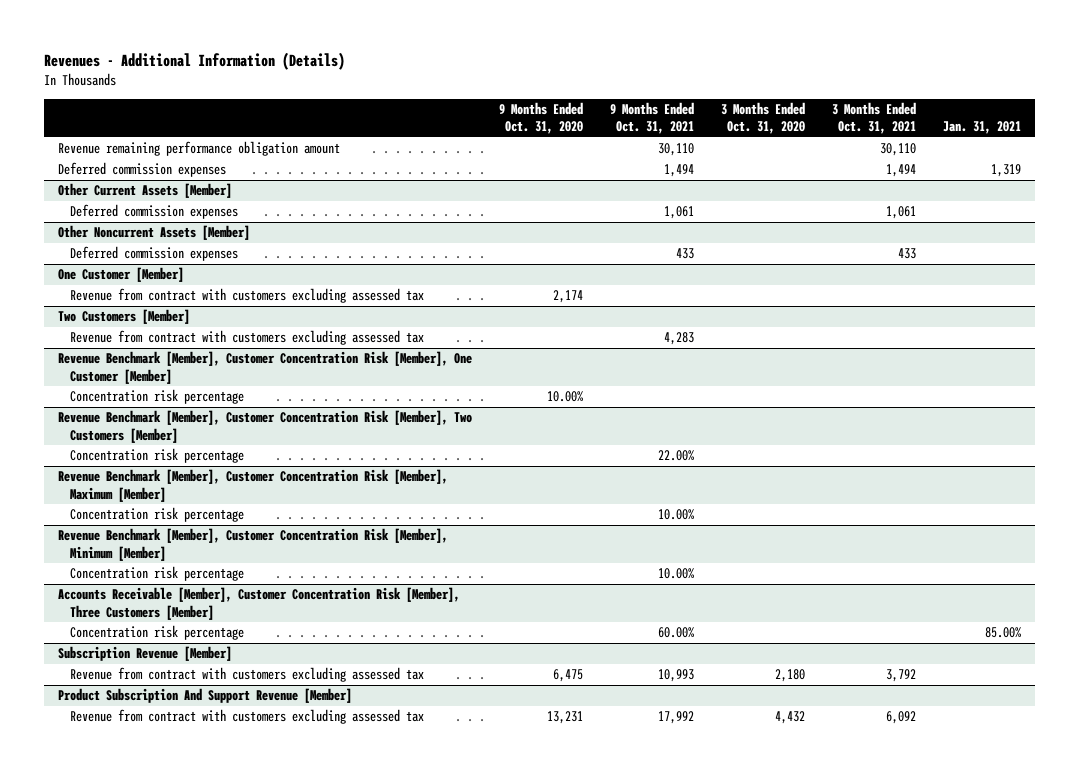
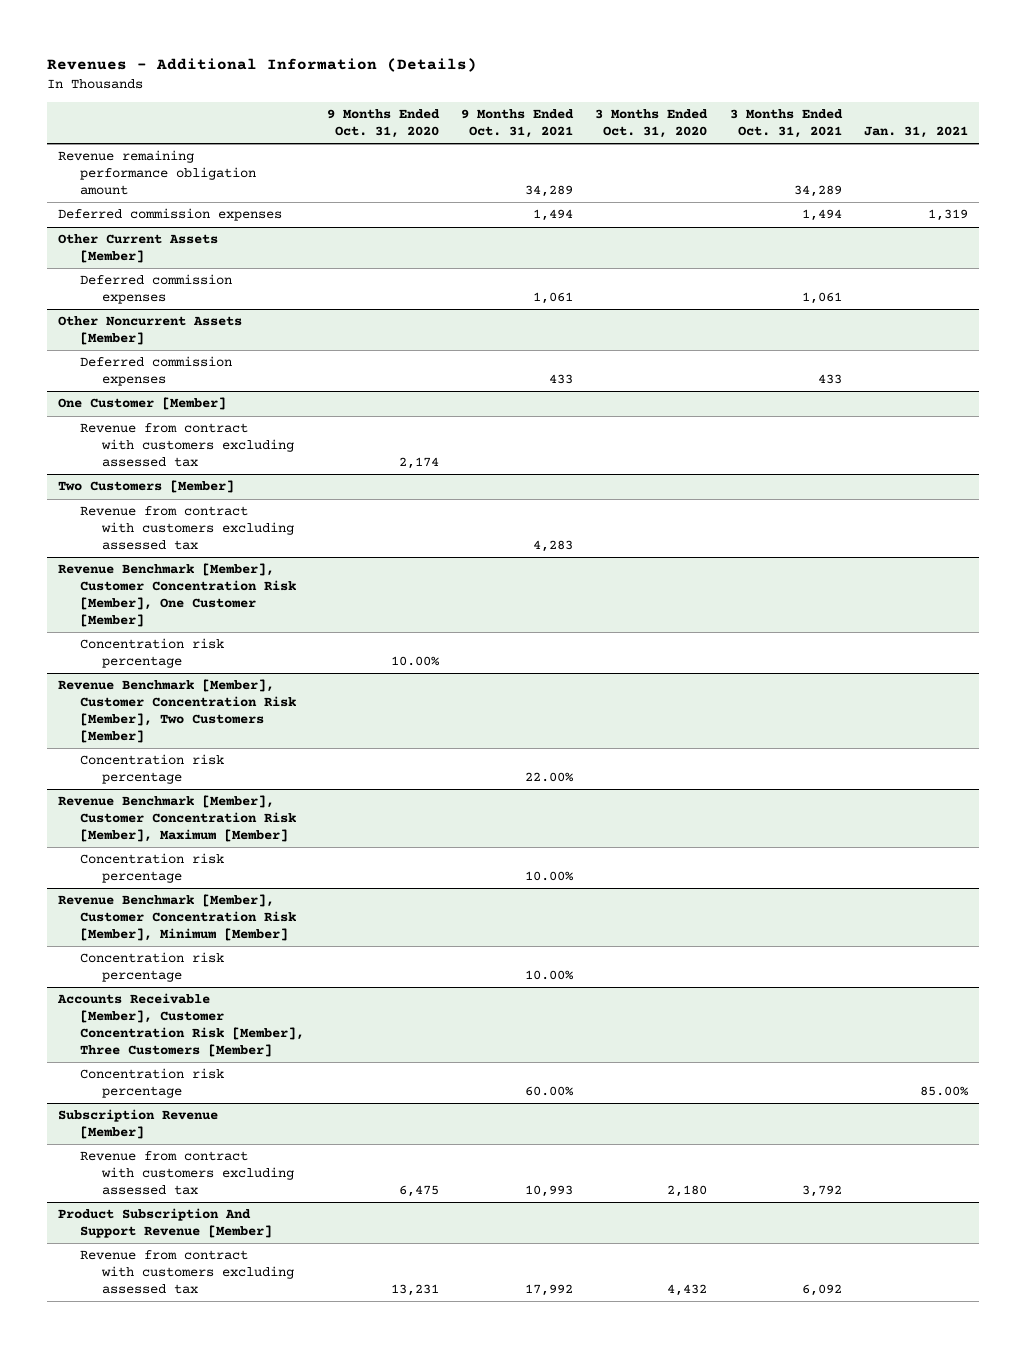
- Revenue remaining performance obligation amount | | 30,110 | | 30,110 |
+ Revenue remaining performance obligation amount | | 34,289 | | 34,289 |

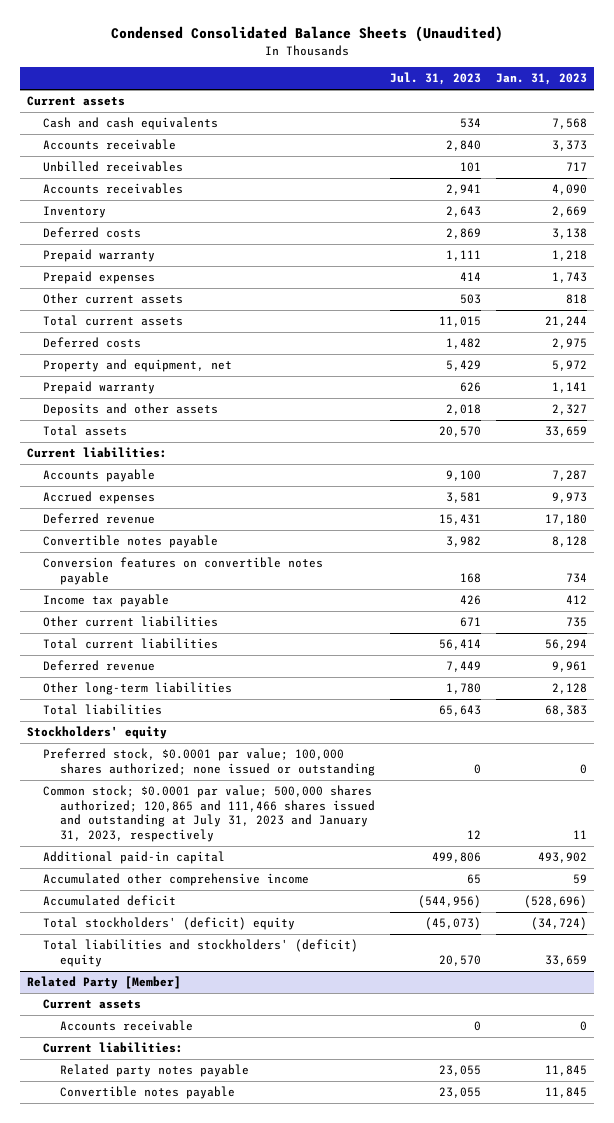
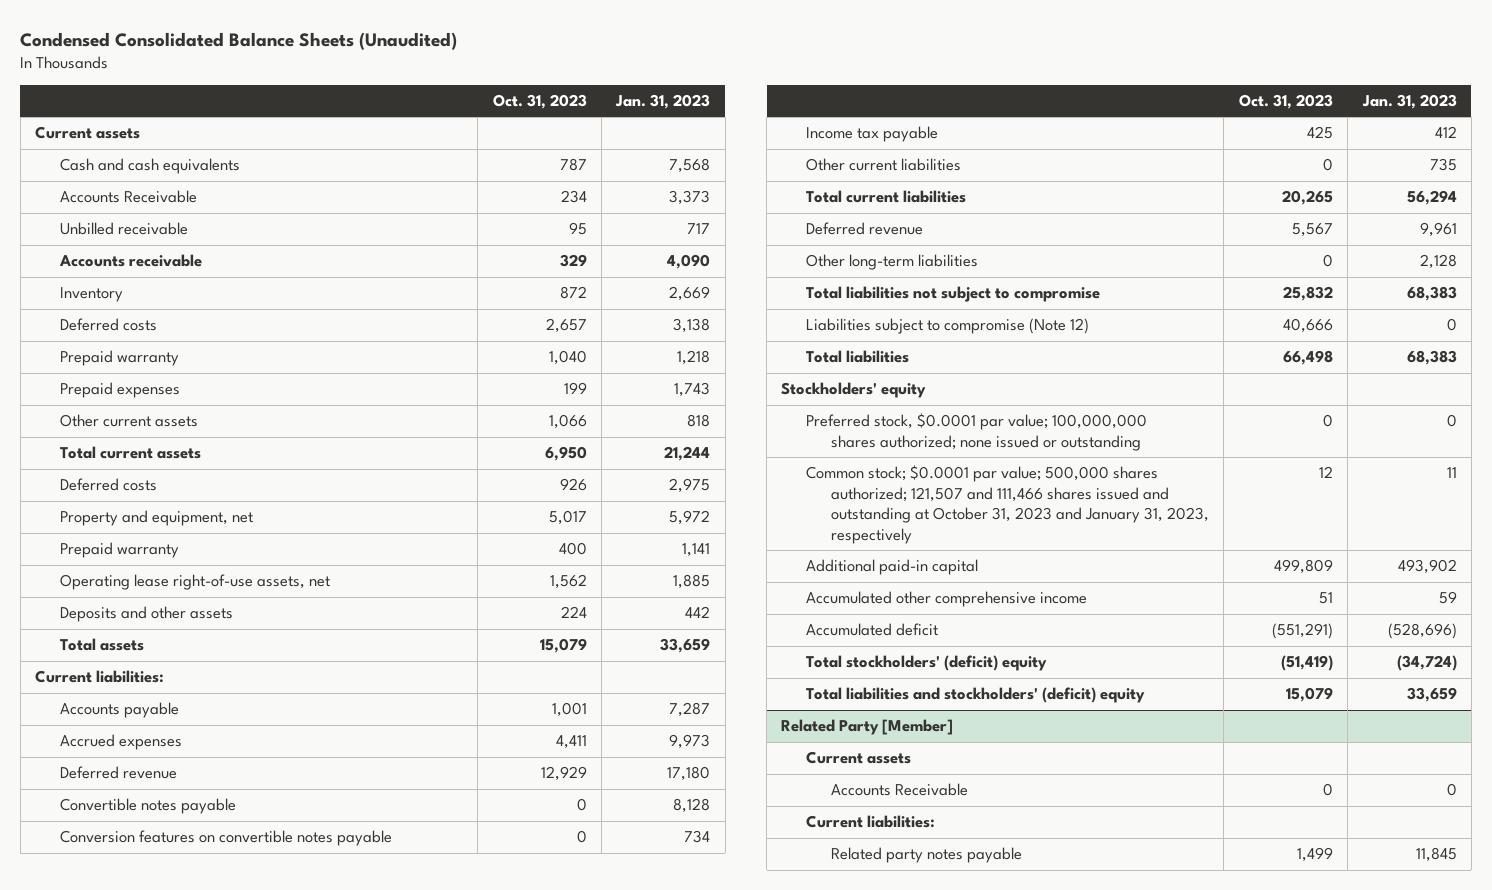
- | Jul. 31, 2023 | Jan. 31, 2023
+ | Oct. 31, 2023 | Jan. 31, 2023
- Accounts receivable | 2,840 | 3,373
- Unbilled receivables | 101 | 717
- Accounts receivables | 2,941 | 4,090
+ Accounts Receivable | 234 | 3,373
+ Unbilled receivable | 95 | 717
+ Accounts receivable | 329 | 4,090
- Deposits and other assets | 2,018 | 2,327
+ Operating lease right-of-use assets, net | 1,562 | 1,885
+ Deposits and other assets | 224 | 442
+ Total liabilities not subject to compromise | 25,832 | 68,383
+ Liabilities subject to compromise (Note 12) | 40,666 | 0
- Preferred stock, $0.0001 par value; 100,000 shares authorized; none issued or outstanding | 0 | 0
- Common stock; $0.0001 par value; 500,000 shares authorized; 120,865 and 111,466 shares issued and outstanding at July 31, 2023 and January 31, 2023, respectively | 12 | 11
+ Preferred stock, $0.0001 par value; 100,000,000 shares authorized; none issued or outstanding | 0 | 0
+ Common stock; $0.0001 par value; 500,000 shares authorized; 121,507 and 111,466 shares issued and outstanding at October 31, 2023 and January 31, 2023, respectively | 12 | 11
@ Related Party [Member]
- Accounts receivable | 0 | 0
+ Accounts Receivable | 0 | 0
- Convertible notes payable | 23,055 | 11,845

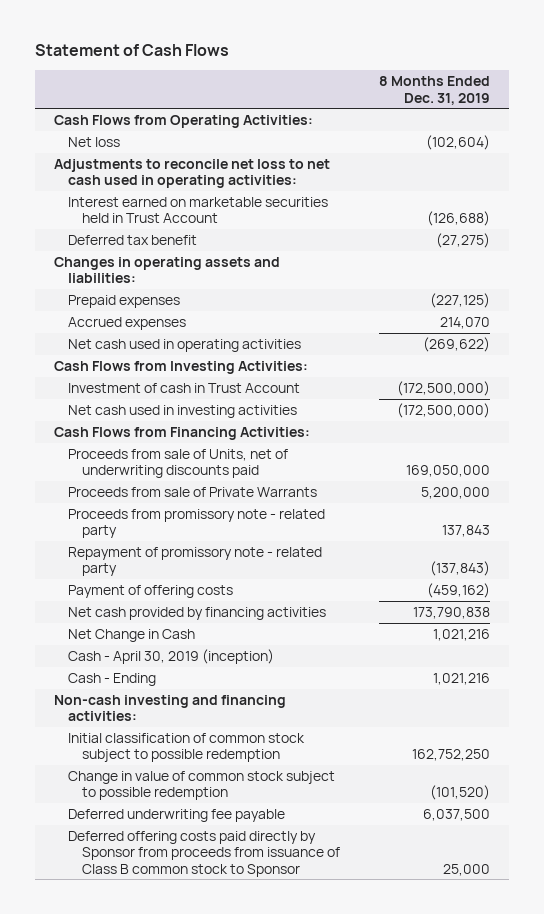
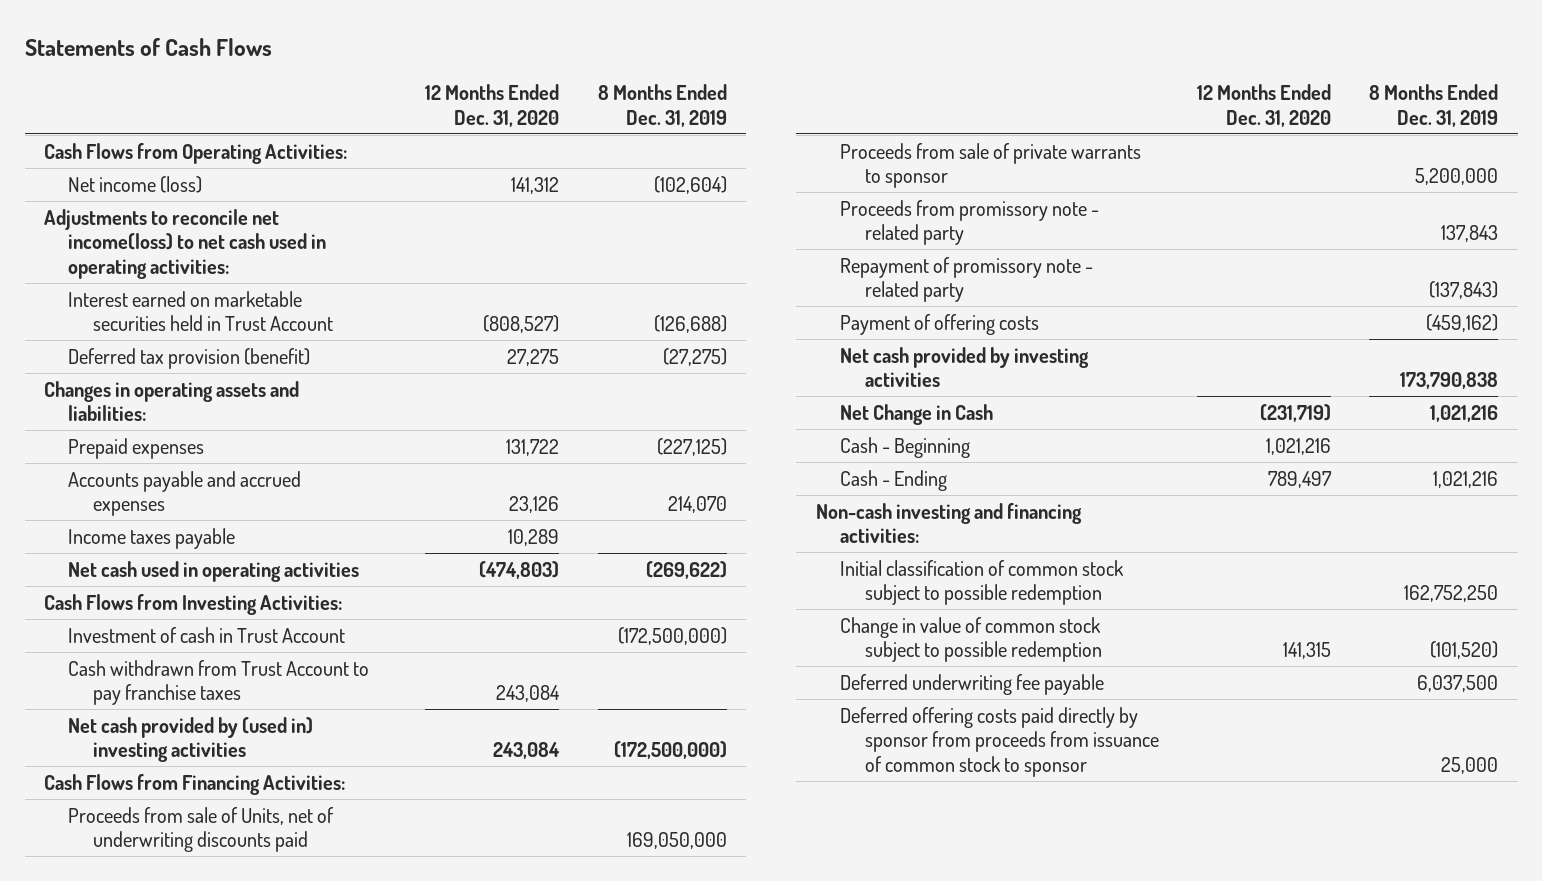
- Statement of Cash Flows
+ Statements of Cash Flows
- | 8 Months Ended Dec. 31, 2019
+ | 12 Months Ended Dec. 31, 2020 | 8 Months Ended Dec. 31, 2019
- Net loss | (102,604)
- Adjustments to reconcile net loss to net cash used in operating activities:
+ Net income (loss) | 141,312 | (102,604)
+ Adjustments to reconcile net income(loss) to net cash used in operating activities:
- Deferred tax benefit | (27,275)
+ Deferred tax provision (benefit) | 27,275 | (27,275)
- Accrued expenses | 214,070
+ Accounts payable and accrued expenses | 23,126 | 214,070
+ Income taxes payable | 10,289 |
- Net cash used in investing activities | (172,500,000)
+ Cash withdrawn from Trust Account to pay franchise taxes | 243,084 |
+ Net cash provided by (used in) investing activities | 243,084 | (172,500,000)
- Proceeds from sale of Private Warrants | 5,200,000
+ Proceeds from sale of private warrants to sponsor | | 5,200,000
- Net cash provided by financing activities | 173,790,838
+ Net cash provided by investing activities | | 173,790,838
- Cash - April 30, 2019 (inception)
+ Cash - Beginning | 1,021,216 |
- Deferred offering costs paid directly by Sponsor from proceeds from issuance of Class B common stock to Sponsor | 25,000
+ Deferred offering costs paid directly by sponsor from proceeds from issuance of common stock to sponsor | | 25,000

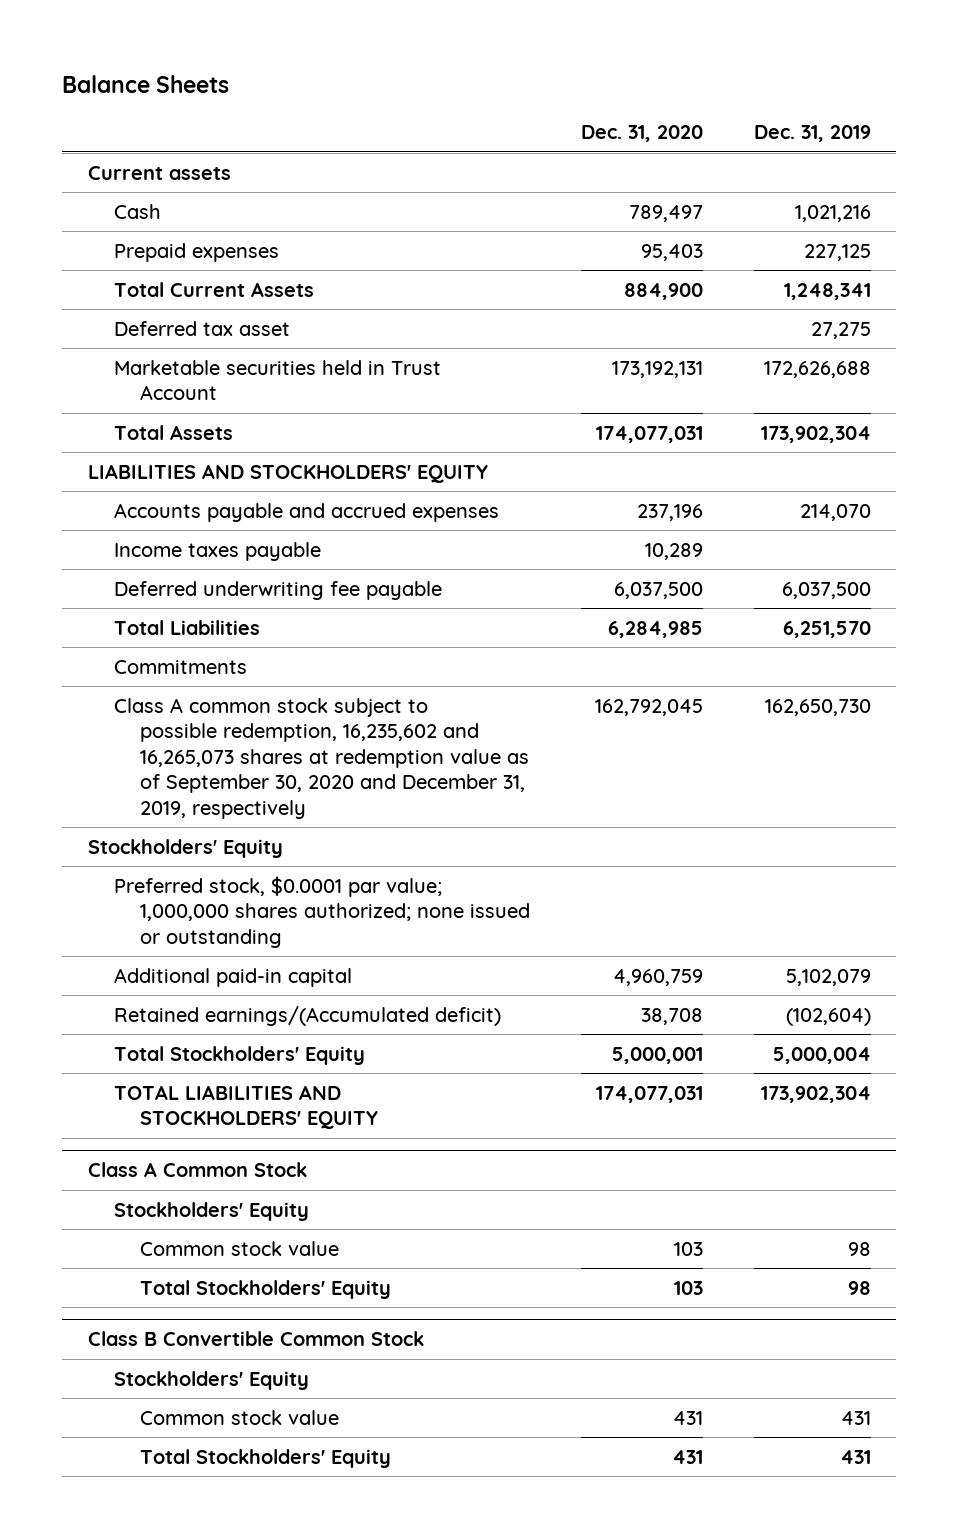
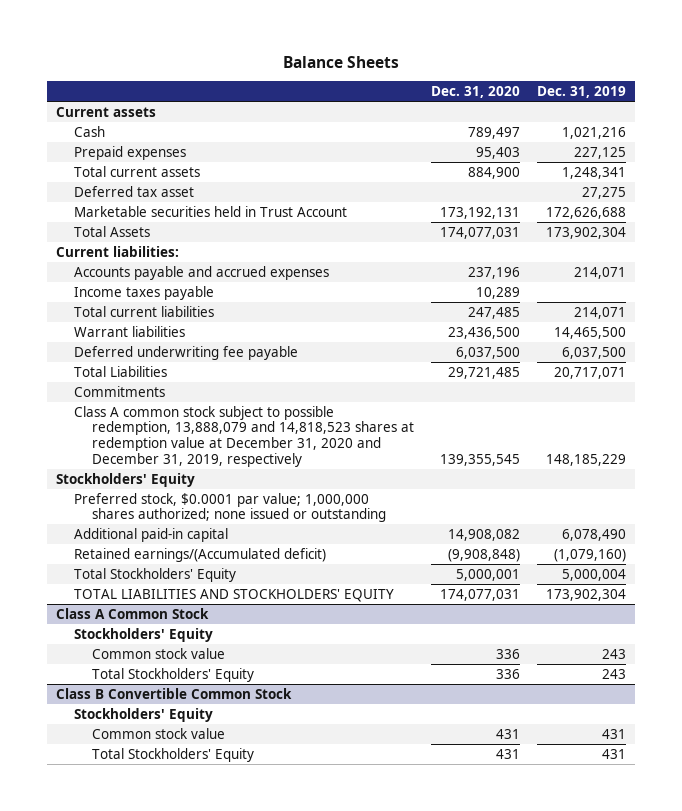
- Total Current Assets | 884,900 | 1,248,341
+ Total current assets | 884,900 | 1,248,341
- LIABILITIES AND STOCKHOLDERS' EQUITY
- Accounts payable and accrued expenses | 237,196 | 214,070
+ Current liabilities:
+ Accounts payable and accrued expenses | 237,196 | 214,071
+ Total current liabilities | 247,485 | 214,071
+ Warrant liabilities | 23,436,500 | 14,465,500
- Total Liabilities | 6,284,985 | 6,251,570
+ Total Liabilities | 29,721,485 | 20,717,071
- Class A common stock subject to possible redemption, 16,235,602 and 16,265,073 shares at redemption value as of September 30, 2020 and December 31, 2019, respectively | 162,792,045 | 162,650,730
+ Class A common stock subject to possible redemption, 13,888,079 and 14,818,523 shares at redemption value at December 31, 2020 and December 31, 2019, respectively | 139,355,545 | 148,185,229
- Additional paid-in capital | 4,960,759 | 5,102,079
- Retained earnings/(Accumulated deficit) | 38,708 | (102,604)
+ Additional paid-in capital | 14,908,082 | 6,078,490
+ Retained earnings/(Accumulated deficit) | (9,908,848) | (1,079,160)
@ Class A Common Stock
- Common stock value | 103 | 98
- Total Stockholders' Equity | 103 | 98
+ Common stock value | 336 | 243
+ Total Stockholders' Equity | 336 | 243

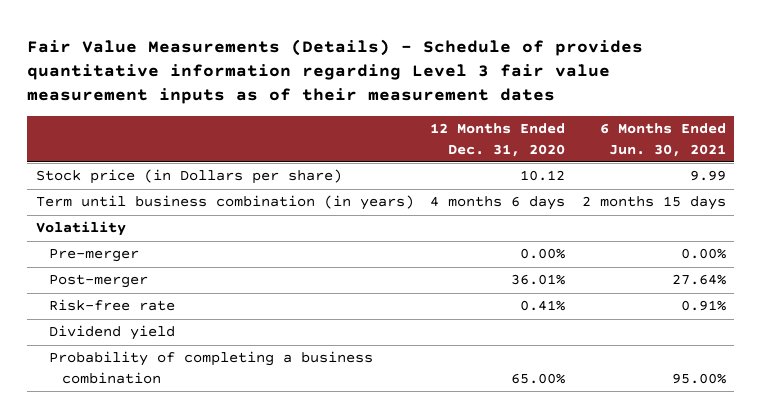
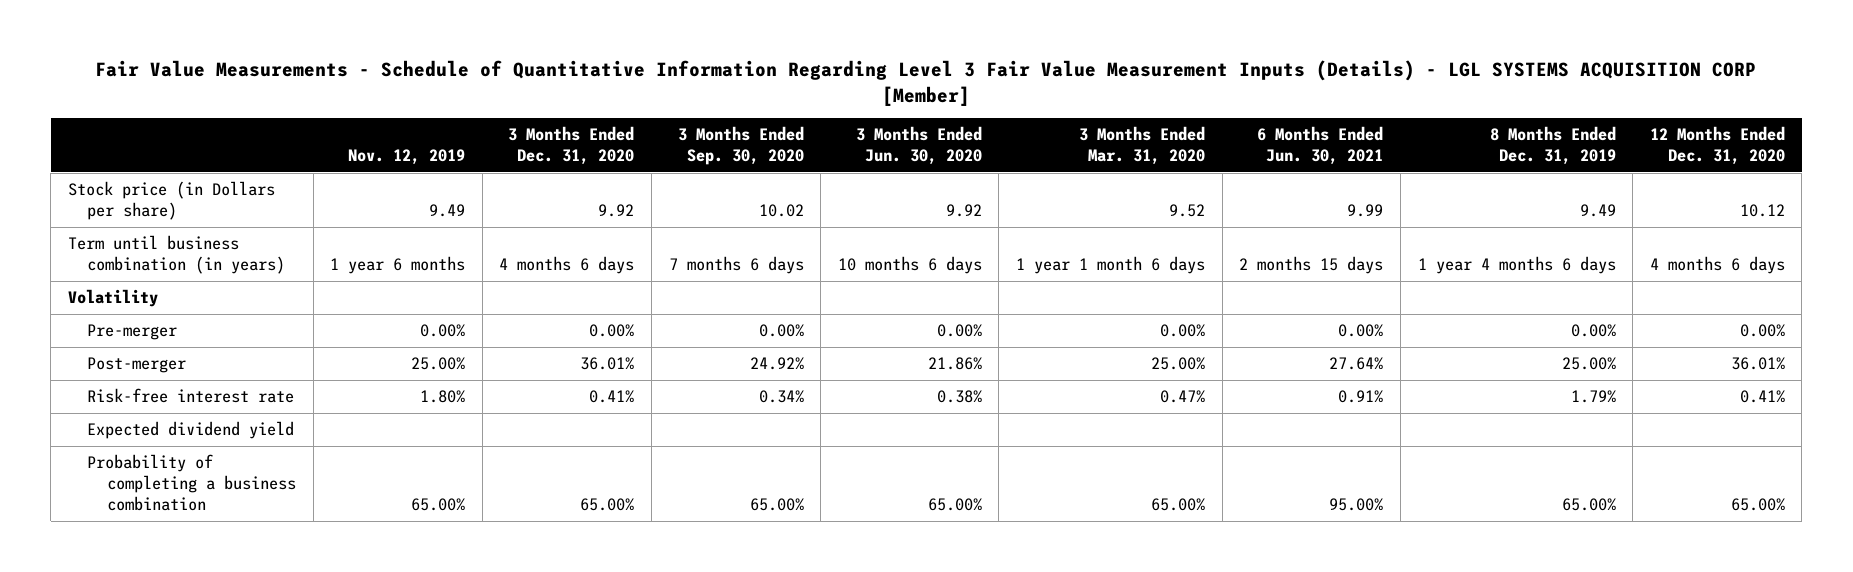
- Fair Value Measurements (Details) - Schedule of provides quantitative information regarding Level 3 fair value measurement inputs as of their measurement dates
+ Fair Value Measurements - Schedule of Quantitative Information Regarding Level 3 Fair Value Measurement Inputs (Details) - LGL SYSTEMS ACQUISITION CORP [Member]
- | 12 Months Ended Dec. 31, 2020 | 6 Months Ended Jun. 30, 2021
+ | Nov. 12, 2019 | 3 Months Ended Dec. 31, 2020 | 3 Months Ended Sep. 30, 2020 | 3 Months Ended Jun. 30, 2020 | 3 Months Ended Mar. 31, 2020 | 6 Months Ended Jun. 30, 2021 | 8 Months Ended Dec. 31, 2019 | 12 Months Ended Dec. 31, 2020
- Risk-free rate | 0.41% | 0.91%
- Dividend yield
+ Risk-free interest rate | 1.80% | 0.41% | 0.34% | 0.38% | 0.47% | 0.91% | 1.79% | 0.41%
+ Expected dividend yield

